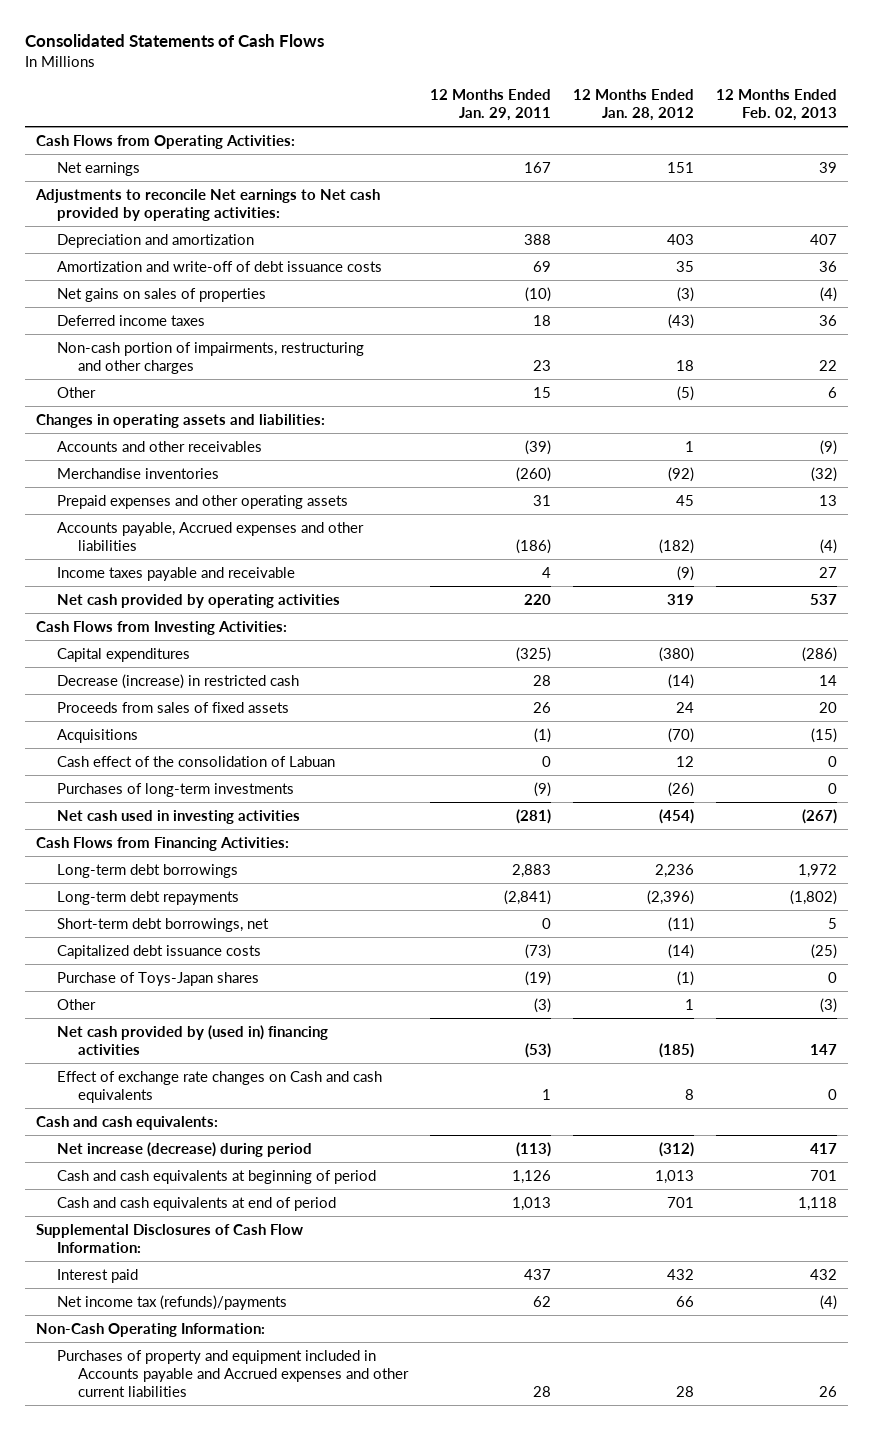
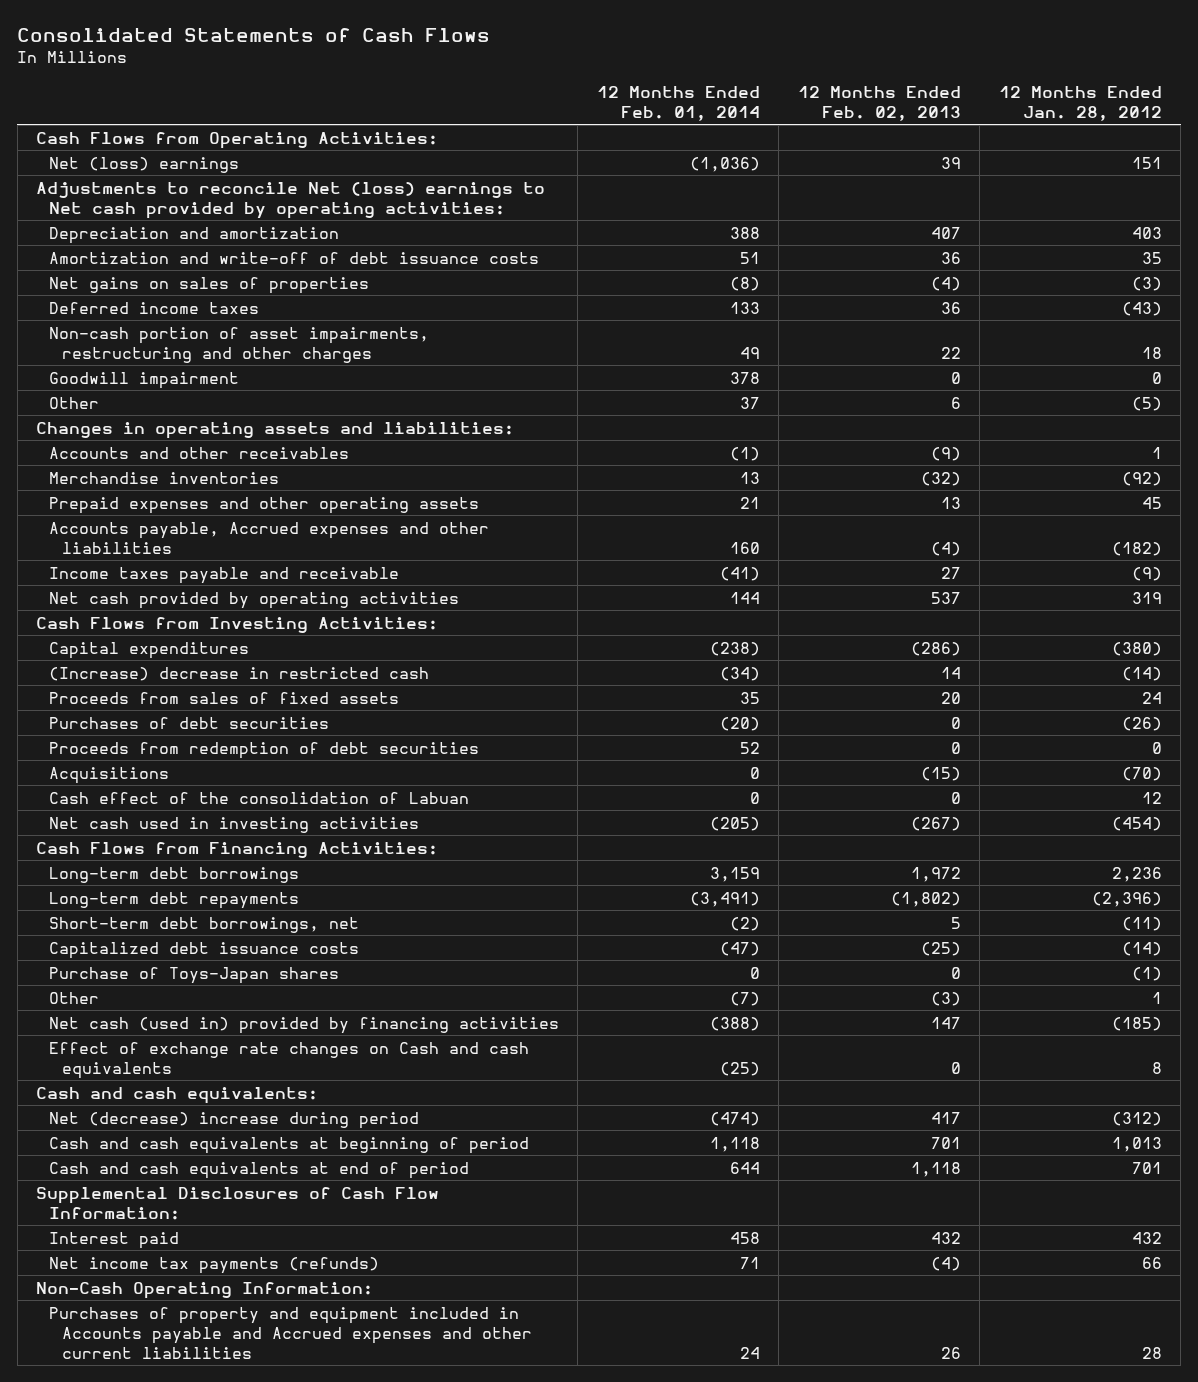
- | 12 Months Ended Jan. 29, 2011 | 12 Months Ended Jan. 28, 2012 | 12 Months Ended Feb. 02, 2013
+ | 12 Months Ended Feb. 01, 2014 | 12 Months Ended Feb. 02, 2013 | 12 Months Ended Jan. 28, 2012
- Net earnings | 167 | 151 | 39
- Adjustments to reconcile Net earnings to Net cash provided by operating activities:
+ Net (loss) earnings | (1,036) | 39 | 151
+ Adjustments to reconcile Net (loss) earnings to Net cash provided by operating activities:
- Non-cash portion of impairments, restructuring and other charges | 23 | 18 | 22
+ Non-cash portion of asset impairments, restructuring and other charges | 49 | 22 | 18
+ Goodwill impairment | 378 | 0 | 0
- Decrease (increase) in restricted cash | 28 | (14) | 14
+ (Increase) decrease in restricted cash | (34) | 14 | (14)
+ Purchases of debt securities | (20) | 0 | (26)
+ Proceeds from redemption of debt securities | 52 | 0 | 0
- Purchases of long-term investments | (9) | (26) | 0
- Net cash provided by (used in) financing activities | (53) | (185) | 147
+ Net cash (used in) provided by financing activities | (388) | 147 | (185)
- Net increase (decrease) during period | (113) | (312) | 417
+ Net (decrease) increase during period | (474) | 417 | (312)
- Net income tax (refunds)/payments | 62 | 66 | (4)
+ Net income tax payments (refunds) | 71 | (4) | 66

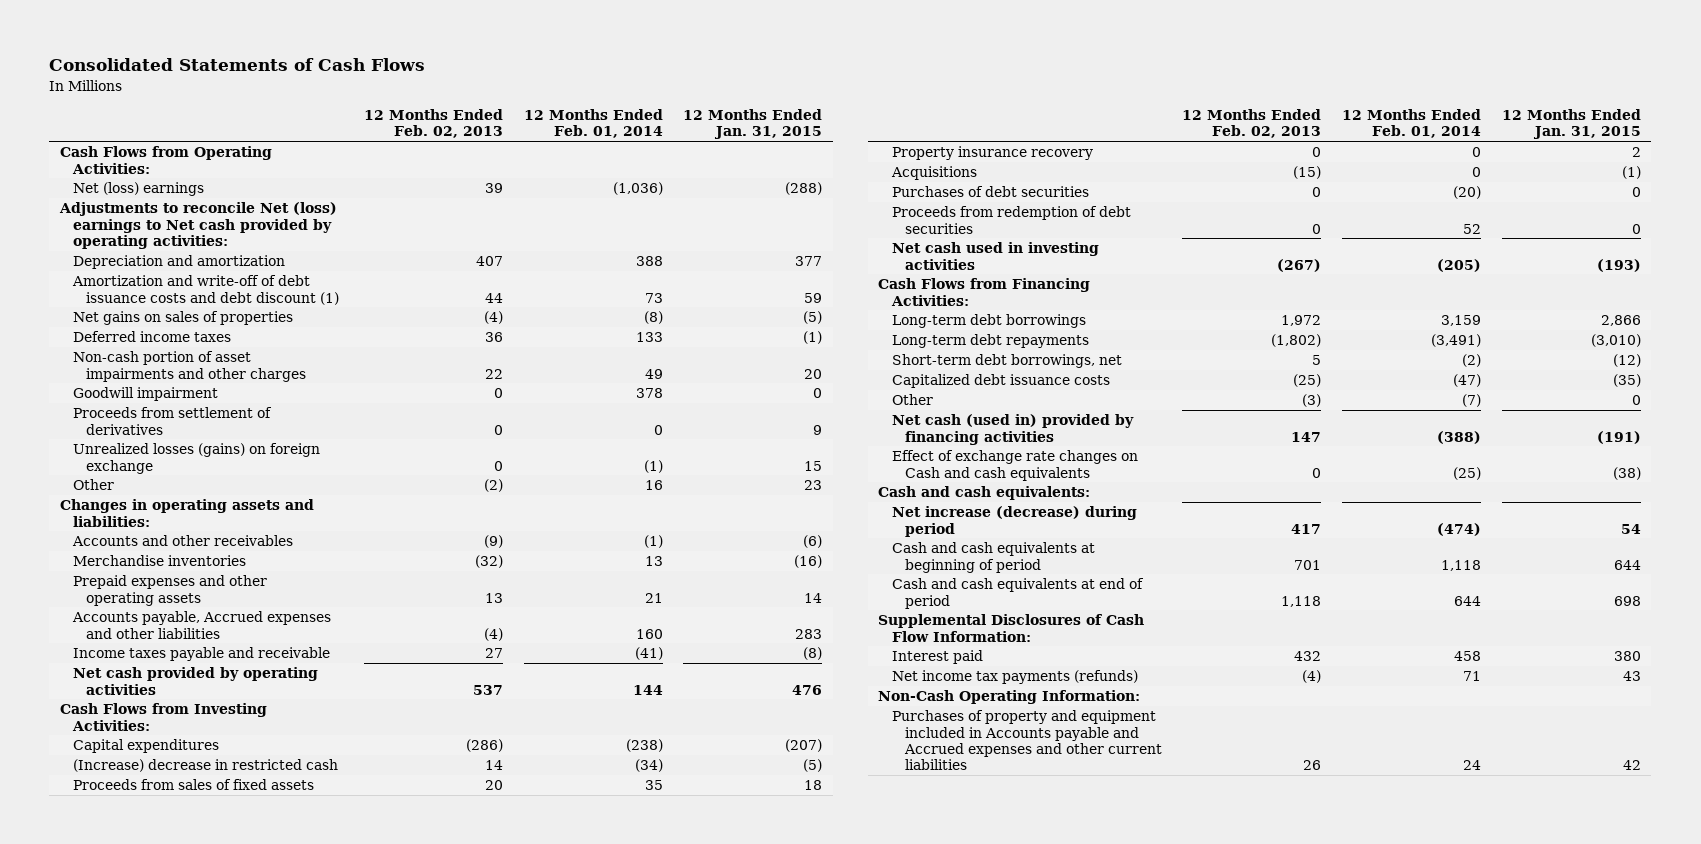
- | 12 Months Ended Feb. 01, 2014 | 12 Months Ended Feb. 02, 2013 | 12 Months Ended Jan. 28, 2012
+ | 12 Months Ended Feb. 02, 2013 | 12 Months Ended Feb. 01, 2014 | 12 Months Ended Jan. 31, 2015
- Amortization and write-off of debt issuance costs | 51 | 36 | 35
+ Amortization and write-off of debt issuance costs and debt discount (1) | 44 | 73 | 59
- Non-cash portion of asset impairments, restructuring and other charges | 49 | 22 | 18
+ Non-cash portion of asset impairments and other charges | 22 | 49 | 20
- Other | 37 | 6 | (5)
+ Proceeds from settlement of derivatives | 0 | 0 | 9
+ Unrealized losses (gains) on foreign exchange | 0 | (1) | 15
+ Other | (2) | 16 | 23
+ Property insurance recovery | 0 | 0 | 2
moved up: Acquisitions | (15) | 0 | (1)
- Cash effect of the consolidation of Labuan | 0 | 0 | 12
- Purchase of Toys-Japan shares | 0 | 0 | (1)
- Net (decrease) increase during period | (474) | 417 | (312)
+ Net increase (decrease) during period | 417 | (474) | 54

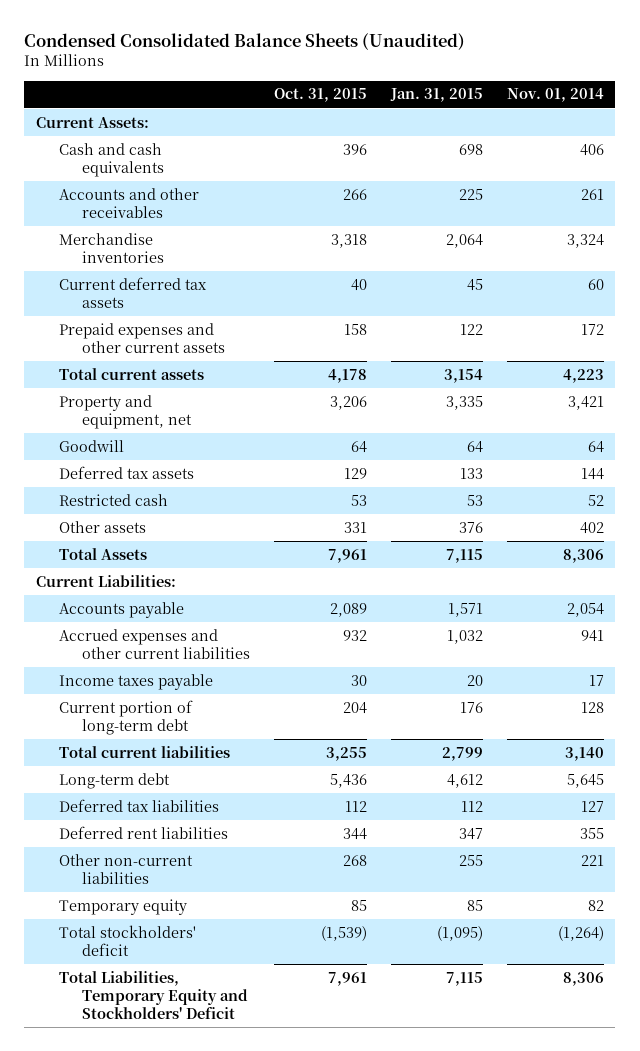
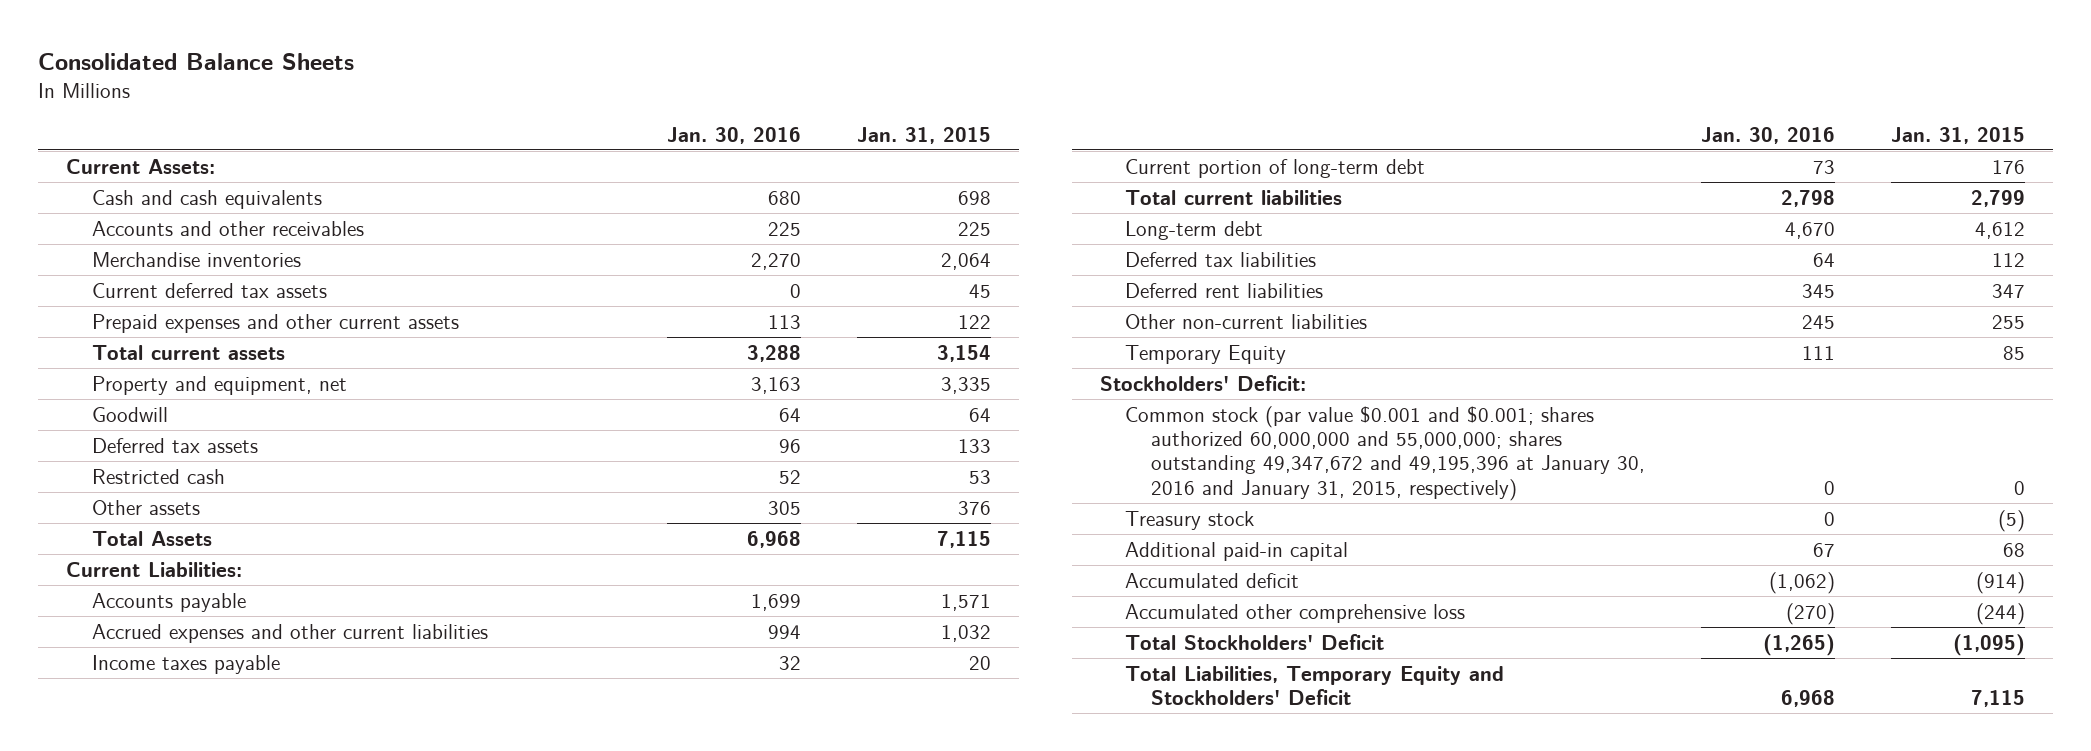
- Condensed Consolidated Balance Sheets (Unaudited)
+ Consolidated Balance Sheets
- | Oct. 31, 2015 | Jan. 31, 2015 | Nov. 01, 2014
+ | Jan. 30, 2016 | Jan. 31, 2015
- Temporary equity | 85 | 85 | 82
- Total stockholders' deficit | (1,539) | (1,095) | (1,264)
+ Temporary Equity | 111 | 85
+ Stockholders' Deficit:
+ Common stock (par value $0.001 and $0.001; shares authorized 60,000,000 and 55,000,000; shares outstanding 49,347,672 and 49,195,396 at January 30, 2016 and January 31, 2015, respectively) | 0 | 0
+ Treasury stock | 0 | (5)
+ Additional paid-in capital | 67 | 68
+ Accumulated deficit | (1,062) | (914)
+ Accumulated other comprehensive loss | (270) | (244)
+ Total Stockholders' Deficit | (1,265) | (1,095)

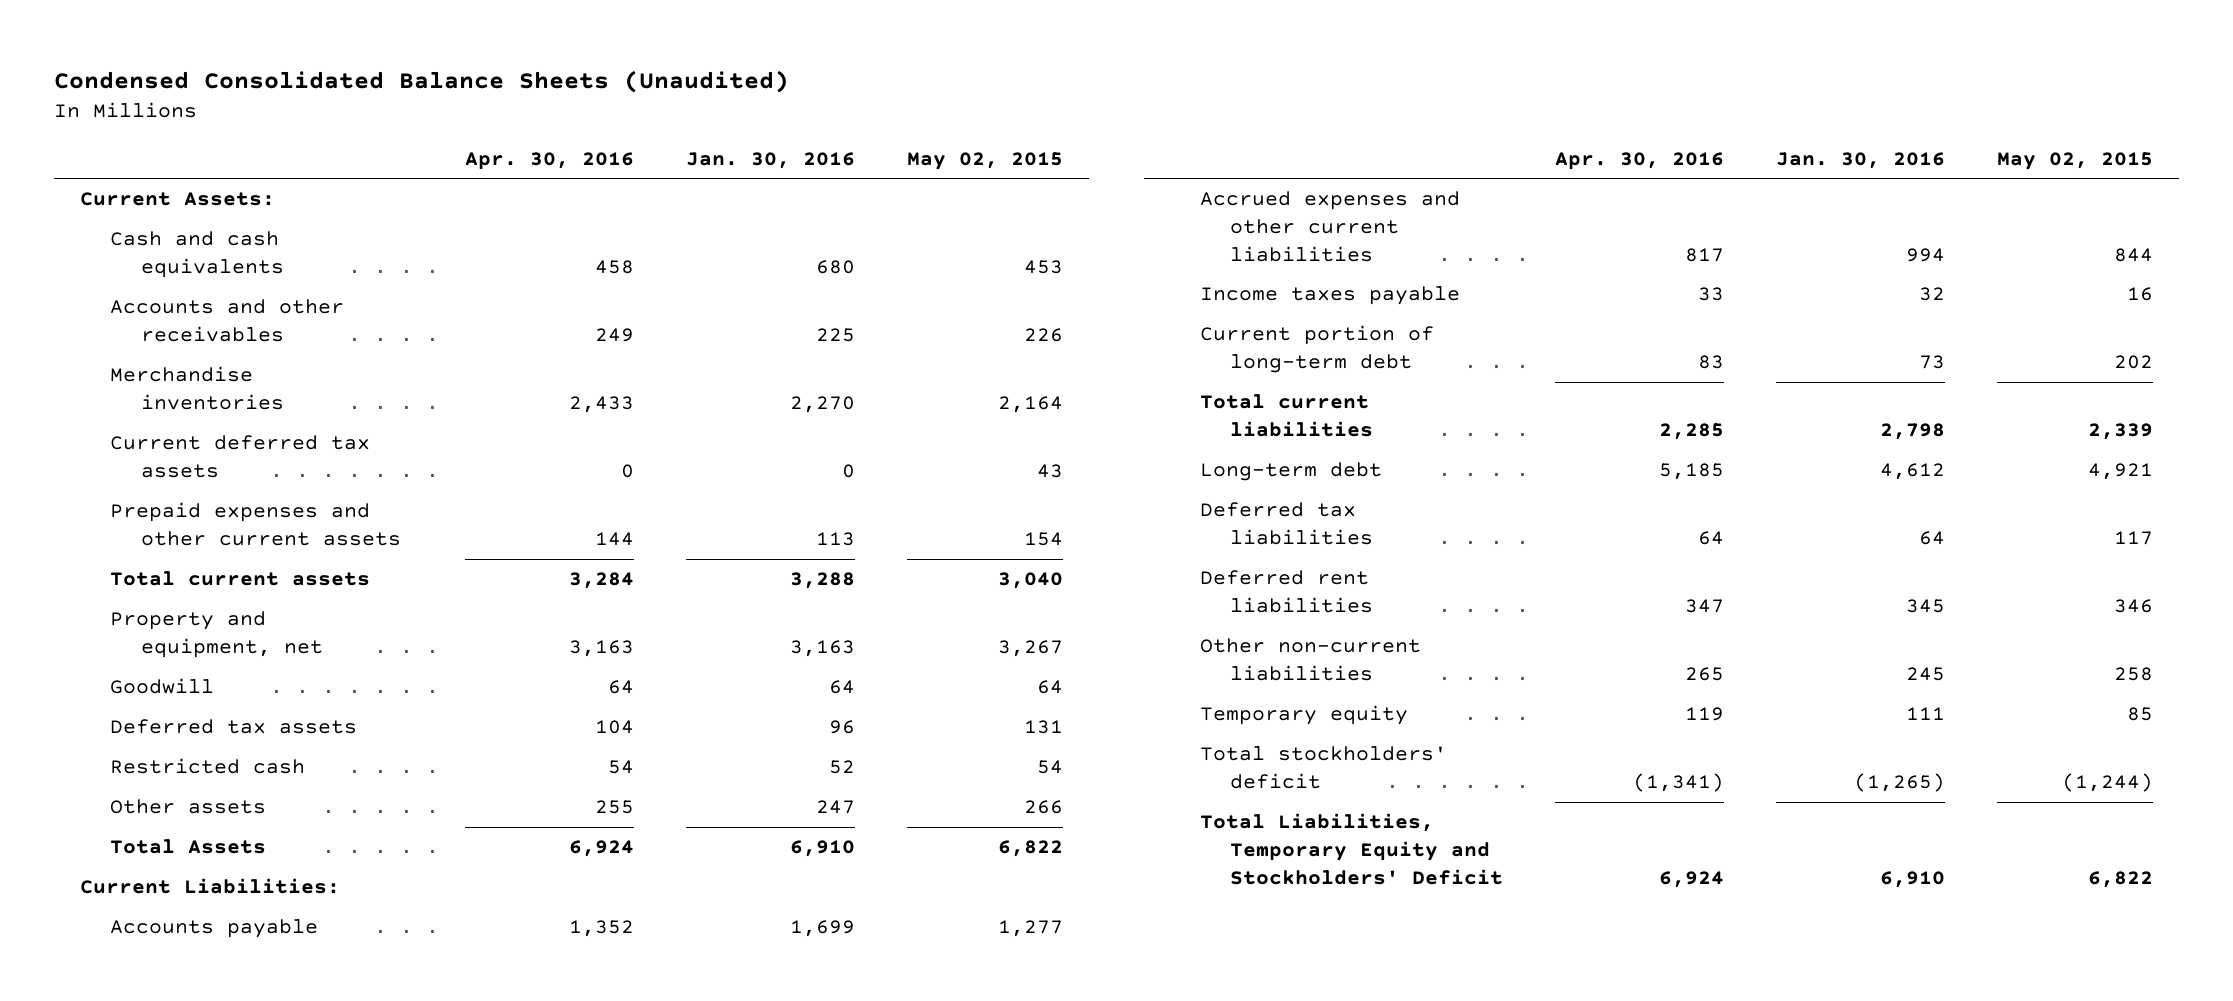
- Consolidated Balance Sheets
+ Condensed Consolidated Balance Sheets (Unaudited)
- | Jan. 30, 2016 | Jan. 31, 2015
+ | Apr. 30, 2016 | Jan. 30, 2016 | May 02, 2015
- Other assets | 305 | 376
- Total Assets | 6,968 | 7,115
+ Other assets | 255 | 247 | 266
+ Total Assets | 6,924 | 6,910 | 6,822
- Long-term debt | 4,670 | 4,612
+ Long-term debt | 5,185 | 4,612 | 4,921
- Temporary Equity | 111 | 85
- Stockholders' Deficit:
- Common stock (par value $0.001 and $0.001; shares authorized 60,000,000 and 55,000,000; shares outstanding 49,347,672 and 49,195,396 at January 30, 2016 and January 31, 2015, respectively) | 0 | 0
- Treasury stock | 0 | (5)
- Additional paid-in capital | 67 | 68
- Accumulated deficit | (1,062) | (914)
- Accumulated other comprehensive loss | (270) | (244)
- Total Stockholders' Deficit | (1,265) | (1,095)
- Total Liabilities, Temporary Equity and Stockholders' Deficit | 6,968 | 7,115
+ Temporary equity | 119 | 111 | 85
+ Total stockholders' deficit | (1,341) | (1,265) | (1,244)
+ Total Liabilities, Temporary Equity and Stockholders' Deficit | 6,924 | 6,910 | 6,822

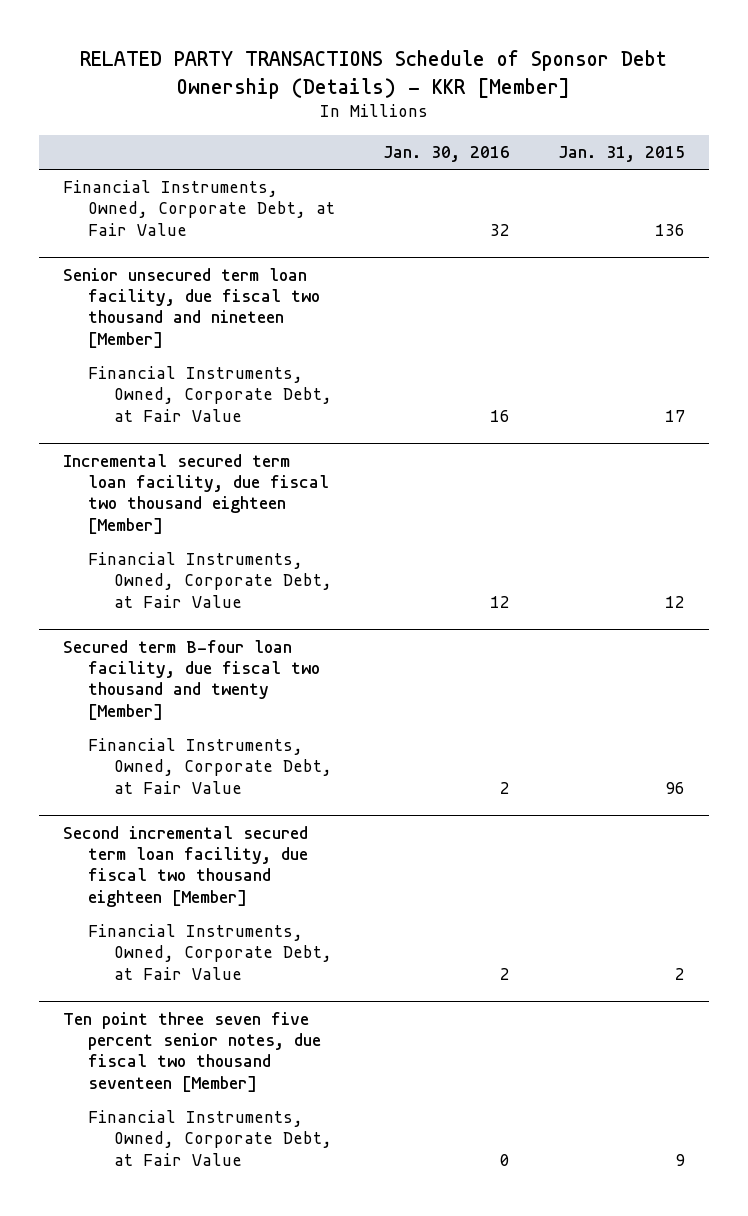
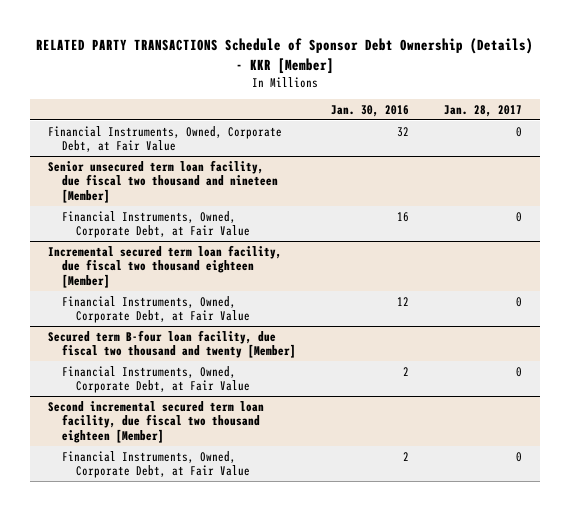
- | Jan. 30, 2016 | Jan. 31, 2015
+ | Jan. 30, 2016 | Jan. 28, 2017
- Ten point three seven five percent senior notes, due fiscal two thousand seventeen [Member]
- Financial Instruments, Owned, Corporate Debt, at Fair Value | 0 | 9

